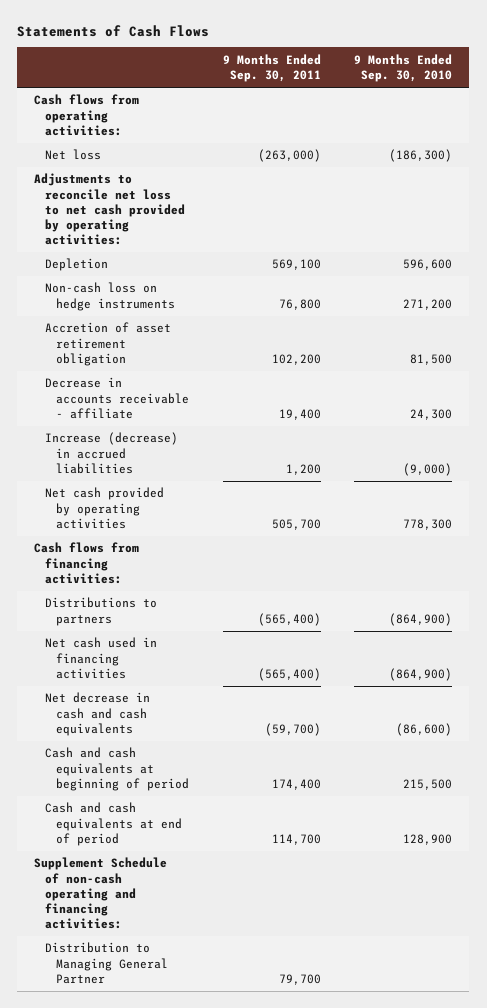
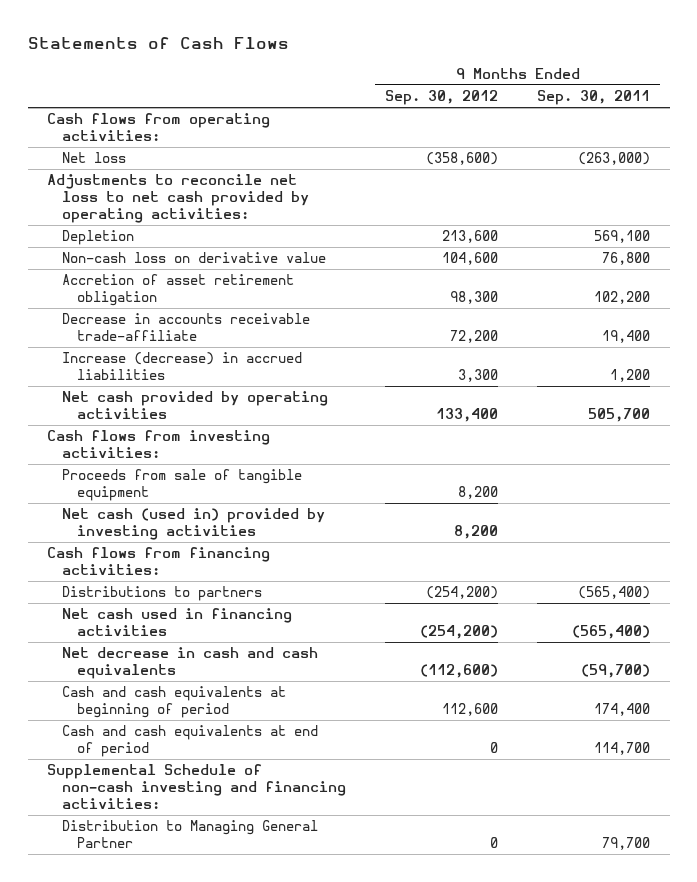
- | 9 Months Ended Sep. 30, 2011 | 9 Months Ended Sep. 30, 2010
+ | 9 Months Ended Sep. 30, 2012 | 9 Months Ended Sep. 30, 2011
- Non-cash loss on hedge instruments | 76,800 | 271,200
+ Non-cash loss on derivative value | 104,600 | 76,800
- Decrease in accounts receivable - affiliate | 19,400 | 24,300
+ Decrease in accounts receivable trade-affiliate | 72,200 | 19,400
+ Cash flows from investing activities:
+ Proceeds from sale of tangible equipment | 8,200 |
+ Net cash (used in) provided by investing activities | 8,200 |
- Supplement Schedule of non-cash operating and financing activities:
+ Supplemental Schedule of non-cash investing and financing activities:

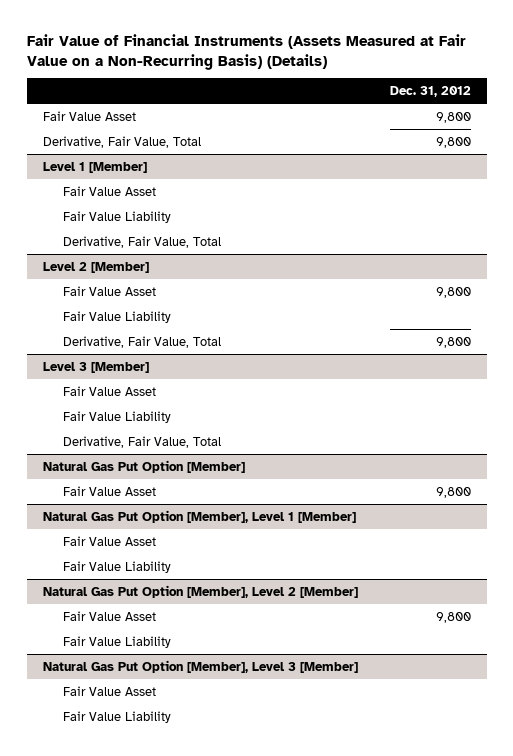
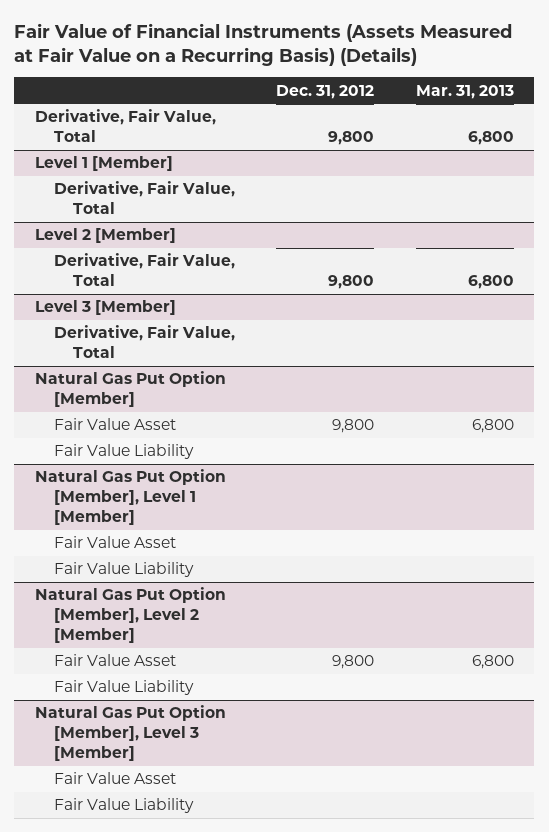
- Fair Value of Financial Instruments (Assets Measured at Fair Value on a Non-Recurring Basis) (Details)
+ Fair Value of Financial Instruments (Assets Measured at Fair Value on a Recurring Basis) (Details)
- | Dec. 31, 2012
+ | Dec. 31, 2012 | Mar. 31, 2013
- Fair Value Asset | 9,800
@ Level 1 [Member]
- Fair Value Asset
- Fair Value Liability
@ Level 2 [Member]
- Fair Value Asset | 9,800
- Fair Value Liability
@ Level 3 [Member]
- Fair Value Asset
- Fair Value Liability
@ Natural Gas Put Option [Member]
+ Fair Value Liability

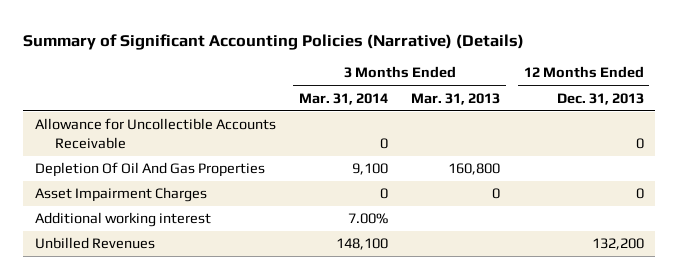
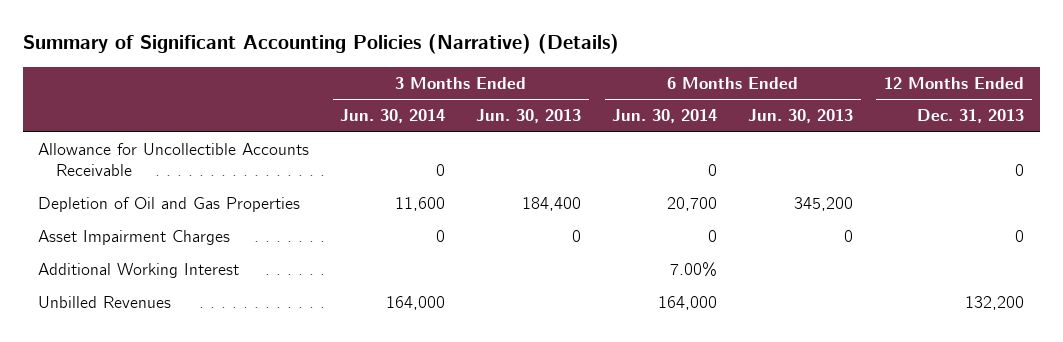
- | 3 Months Ended Mar. 31, 2014 | 3 Months Ended Mar. 31, 2013 | 12 Months Ended Dec. 31, 2013
+ | 3 Months Ended Jun. 30, 2014 | 3 Months Ended Jun. 30, 2013 | 6 Months Ended Jun. 30, 2014 | 6 Months Ended Jun. 30, 2013 | 12 Months Ended Dec. 31, 2013
- Depletion Of Oil And Gas Properties | 9,100 | 160,800 |
+ Depletion of Oil and Gas Properties | 11,600 | 184,400 | 20,700 | 345,200 |
- Additional working interest | 7.00% | |
+ Additional Working Interest | | | 7.00% | |

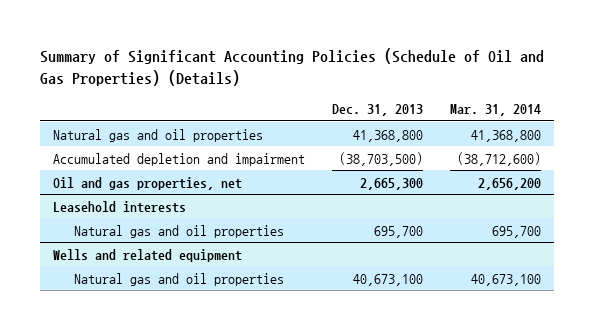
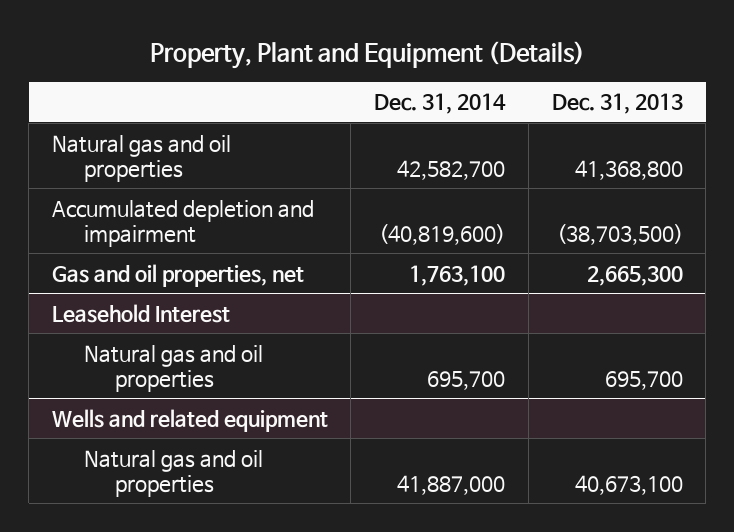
- Summary of Significant Accounting Policies (Schedule of Oil and Gas Properties) (Details)
+ Property, Plant and Equipment (Details)
- | Dec. 31, 2013 | Mar. 31, 2014
+ | Dec. 31, 2014 | Dec. 31, 2013
- Oil and gas properties, net | 2,665,300 | 2,656,200
- Leasehold interests
+ Gas and oil properties, net | 1,763,100 | 2,665,300
+ Leasehold Interest

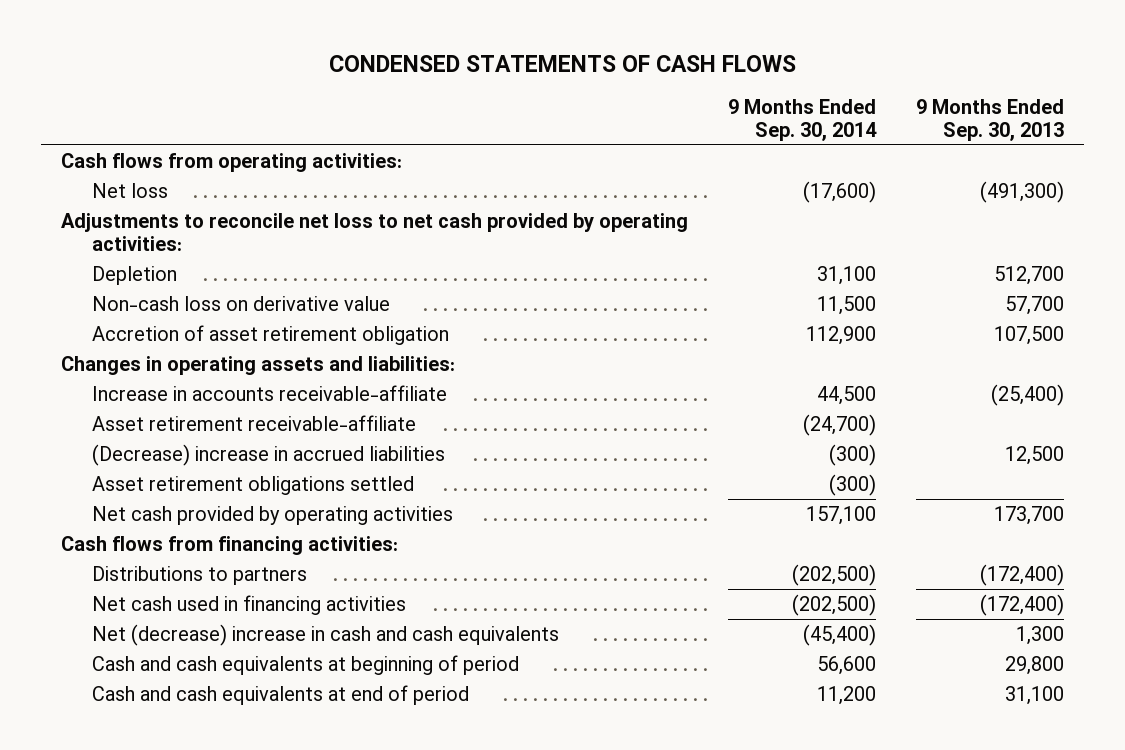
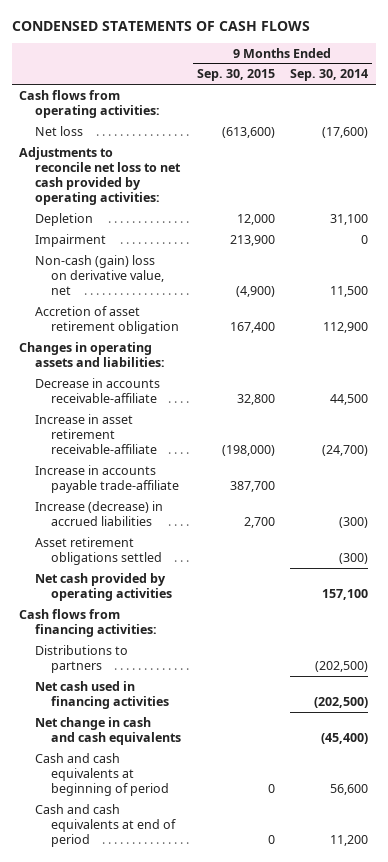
- | 9 Months Ended Sep. 30, 2014 | 9 Months Ended Sep. 30, 2013
+ | 9 Months Ended Sep. 30, 2015 | 9 Months Ended Sep. 30, 2014
- Non-cash loss on derivative value | 11,500 | 57,700
+ Impairment | 213,900 | 0
+ Non-cash (gain) loss on derivative value, net | (4,900) | 11,500
- Increase in accounts receivable-affiliate | 44,500 | (25,400)
- Asset retirement receivable-affiliate | (24,700) |
- (Decrease) increase in accrued liabilities | (300) | 12,500
+ Decrease in accounts receivable-affiliate | 32,800 | 44,500
+ Increase in asset retirement receivable-affiliate | (198,000) | (24,700)
+ Increase in accounts payable trade-affiliate | 387,700 |
+ Increase (decrease) in accrued liabilities | 2,700 | (300)
- Net (decrease) increase in cash and cash equivalents | (45,400) | 1,300
+ Net change in cash and cash equivalents | | (45,400)

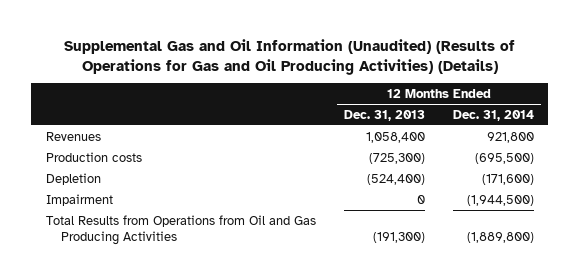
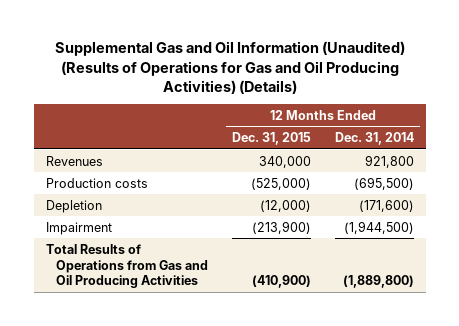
- | 12 Months Ended Dec. 31, 2013 | 12 Months Ended Dec. 31, 2014
+ | 12 Months Ended Dec. 31, 2015 | 12 Months Ended Dec. 31, 2014
- Total Results from Operations from Oil and Gas Producing Activities | (191,300) | (1,889,800)
+ Total Results of Operations from Gas and Oil Producing Activities | (410,900) | (1,889,800)

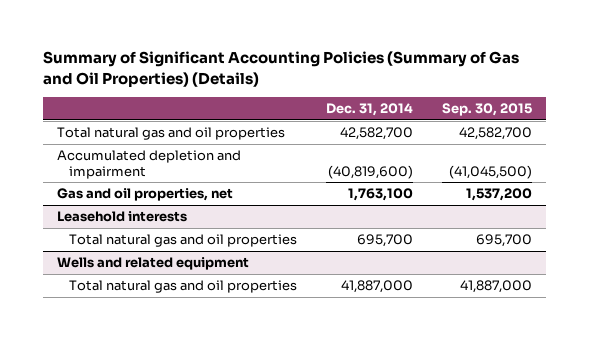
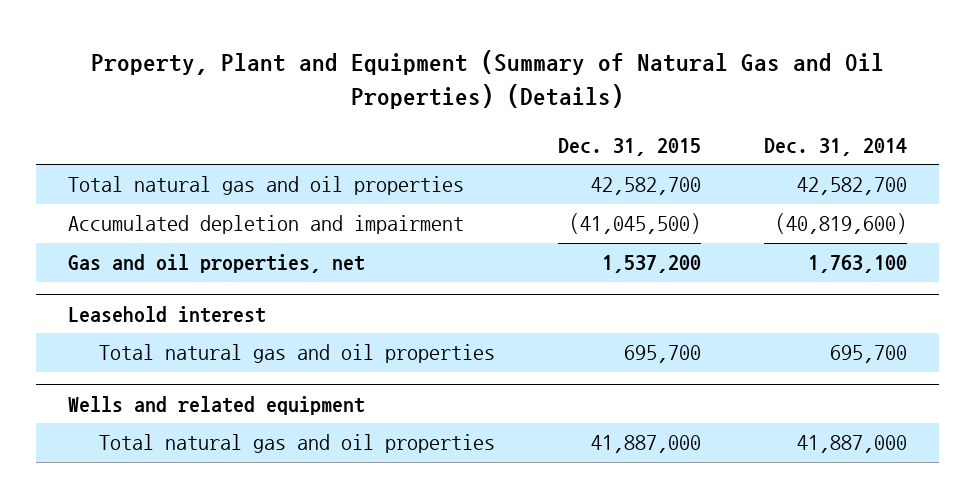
- Summary of Significant Accounting Policies (Summary of Gas and Oil Properties) (Details)
+ Property, Plant and Equipment (Summary of Natural Gas and Oil Properties) (Details)
- | Dec. 31, 2014 | Sep. 30, 2015
+ | Dec. 31, 2015 | Dec. 31, 2014
- Leasehold interests
+ Leasehold interest

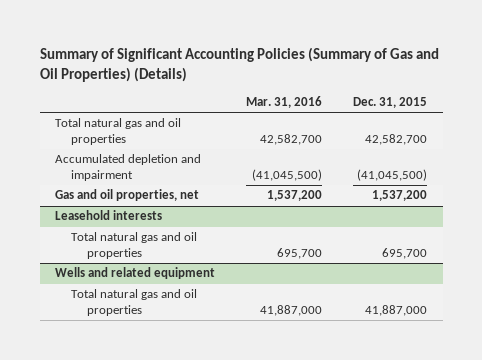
- Property, Plant and Equipment (Summary of Natural Gas and Oil Properties) (Details)
+ Summary of Significant Accounting Policies (Summary of Gas and Oil Properties) (Details)
- | Dec. 31, 2015 | Dec. 31, 2014
+ | Mar. 31, 2016 | Dec. 31, 2015
- Leasehold interest
+ Leasehold interests

